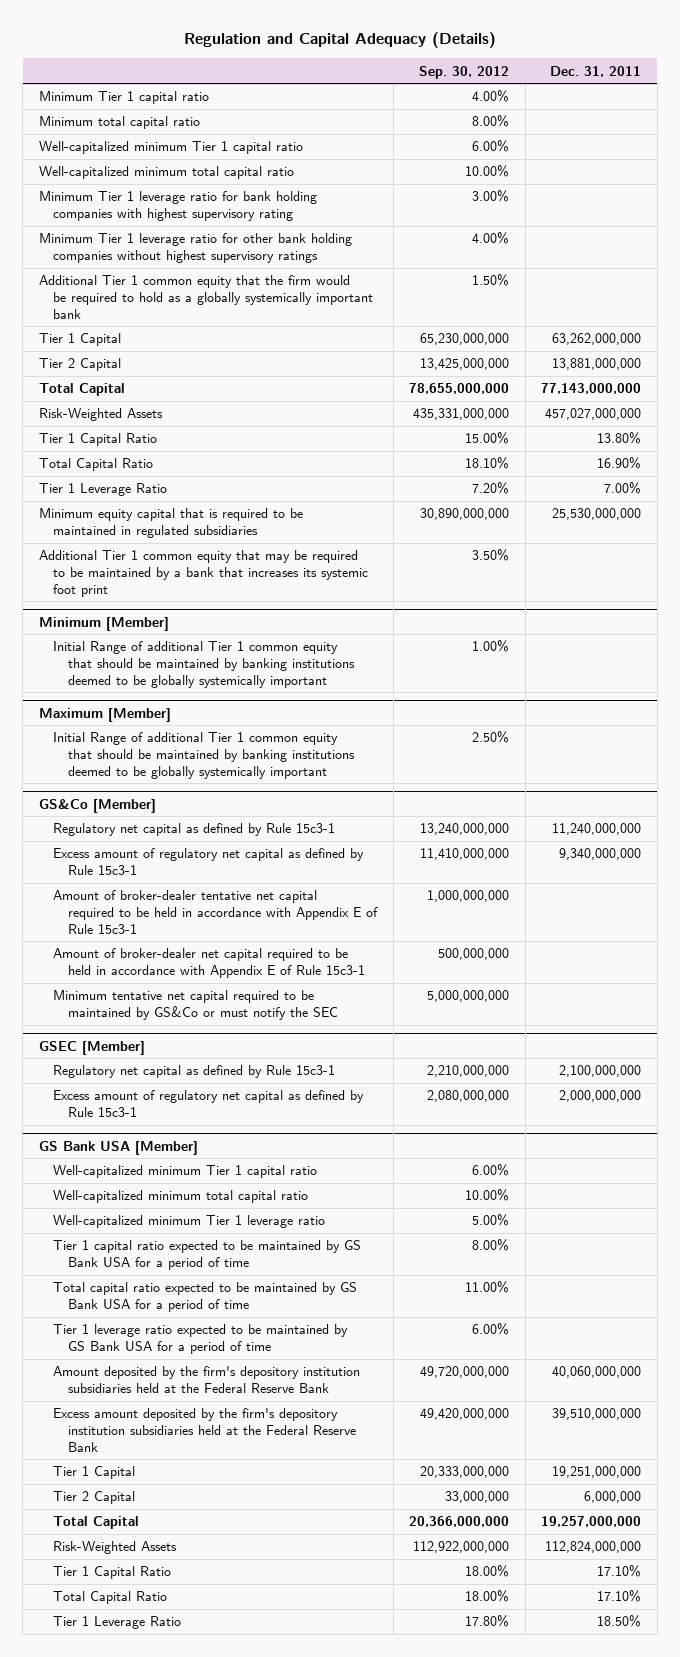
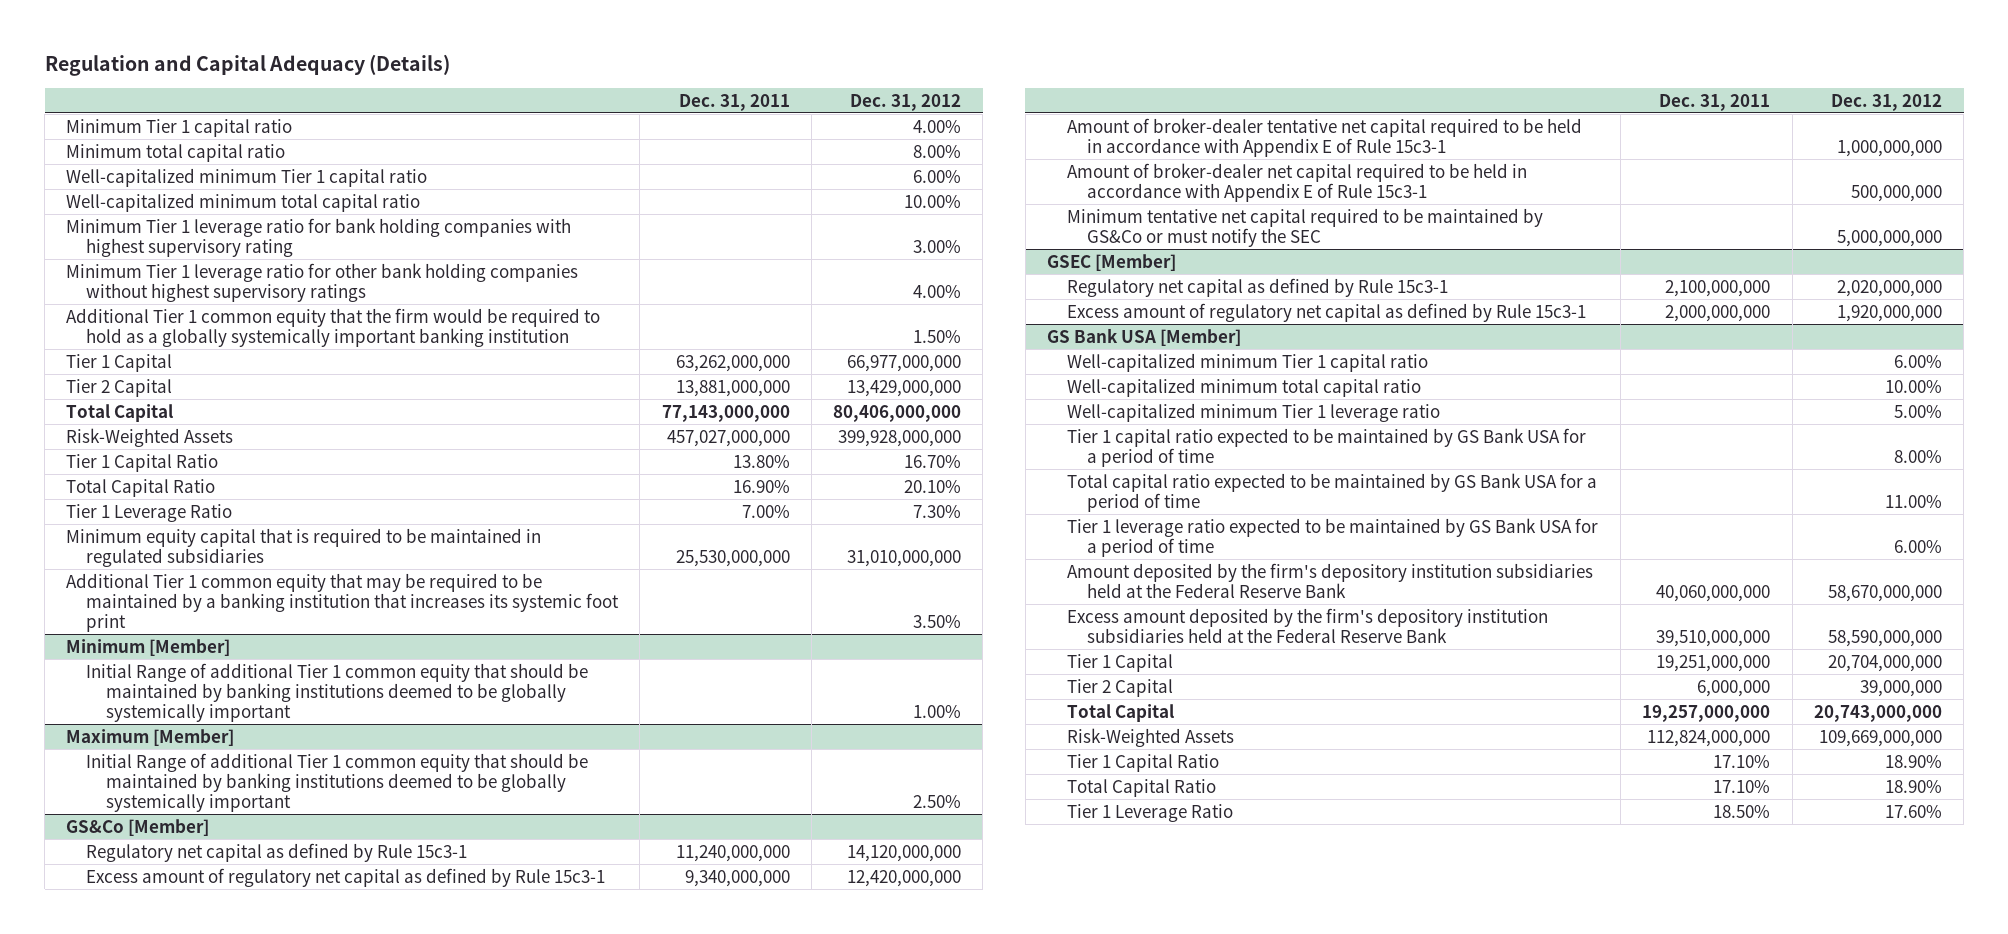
- | Sep. 30, 2012 | Dec. 31, 2011
+ | Dec. 31, 2011 | Dec. 31, 2012
- Additional Tier 1 common equity that the firm would be required to hold as a globally systemically important bank | 1.50% |
+ Additional Tier 1 common equity that the firm would be required to hold as a globally systemically important banking institution | | 1.50%
- Additional Tier 1 common equity that may be required to be maintained by a bank that increases its systemic foot print | 3.50% |
+ Additional Tier 1 common equity that may be required to be maintained by a banking institution that increases its systemic foot print | | 3.50%

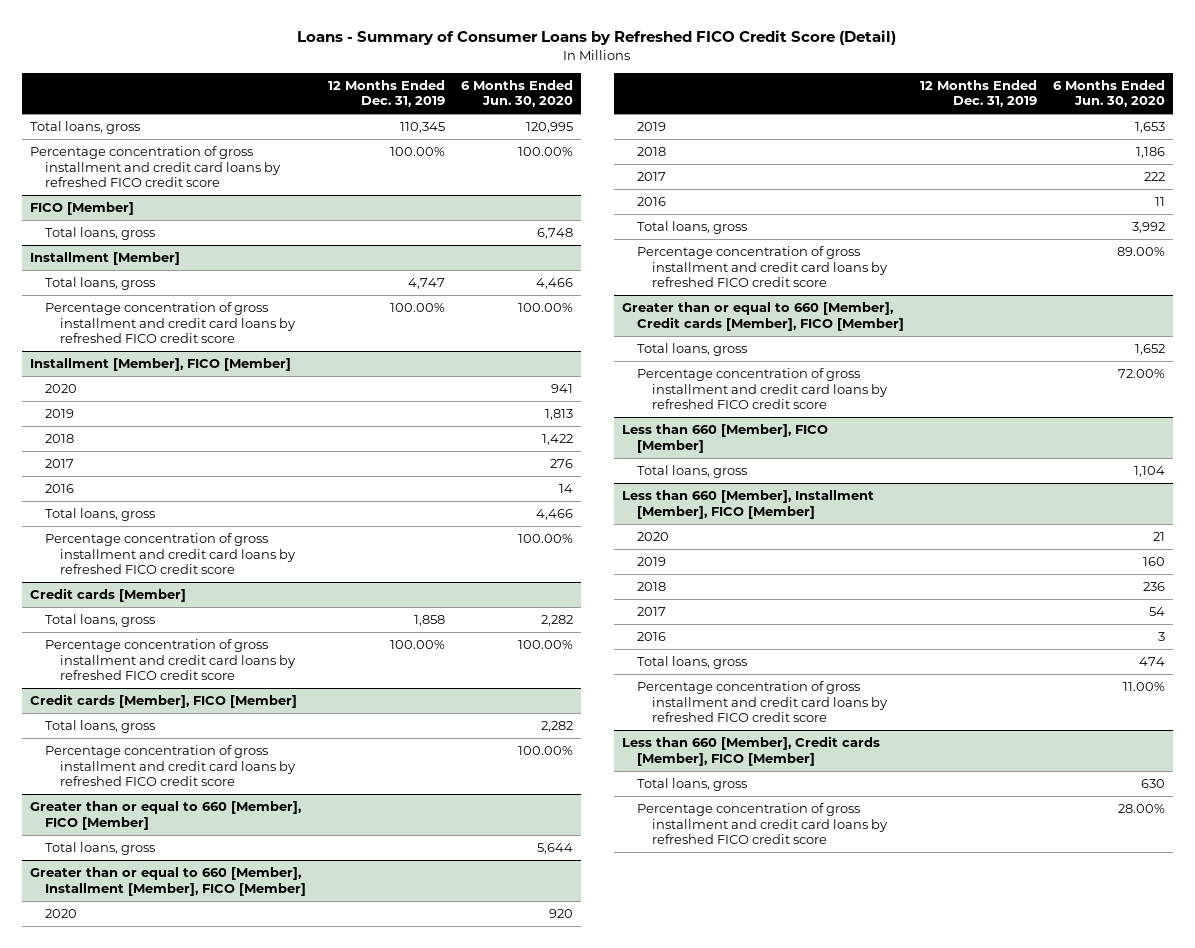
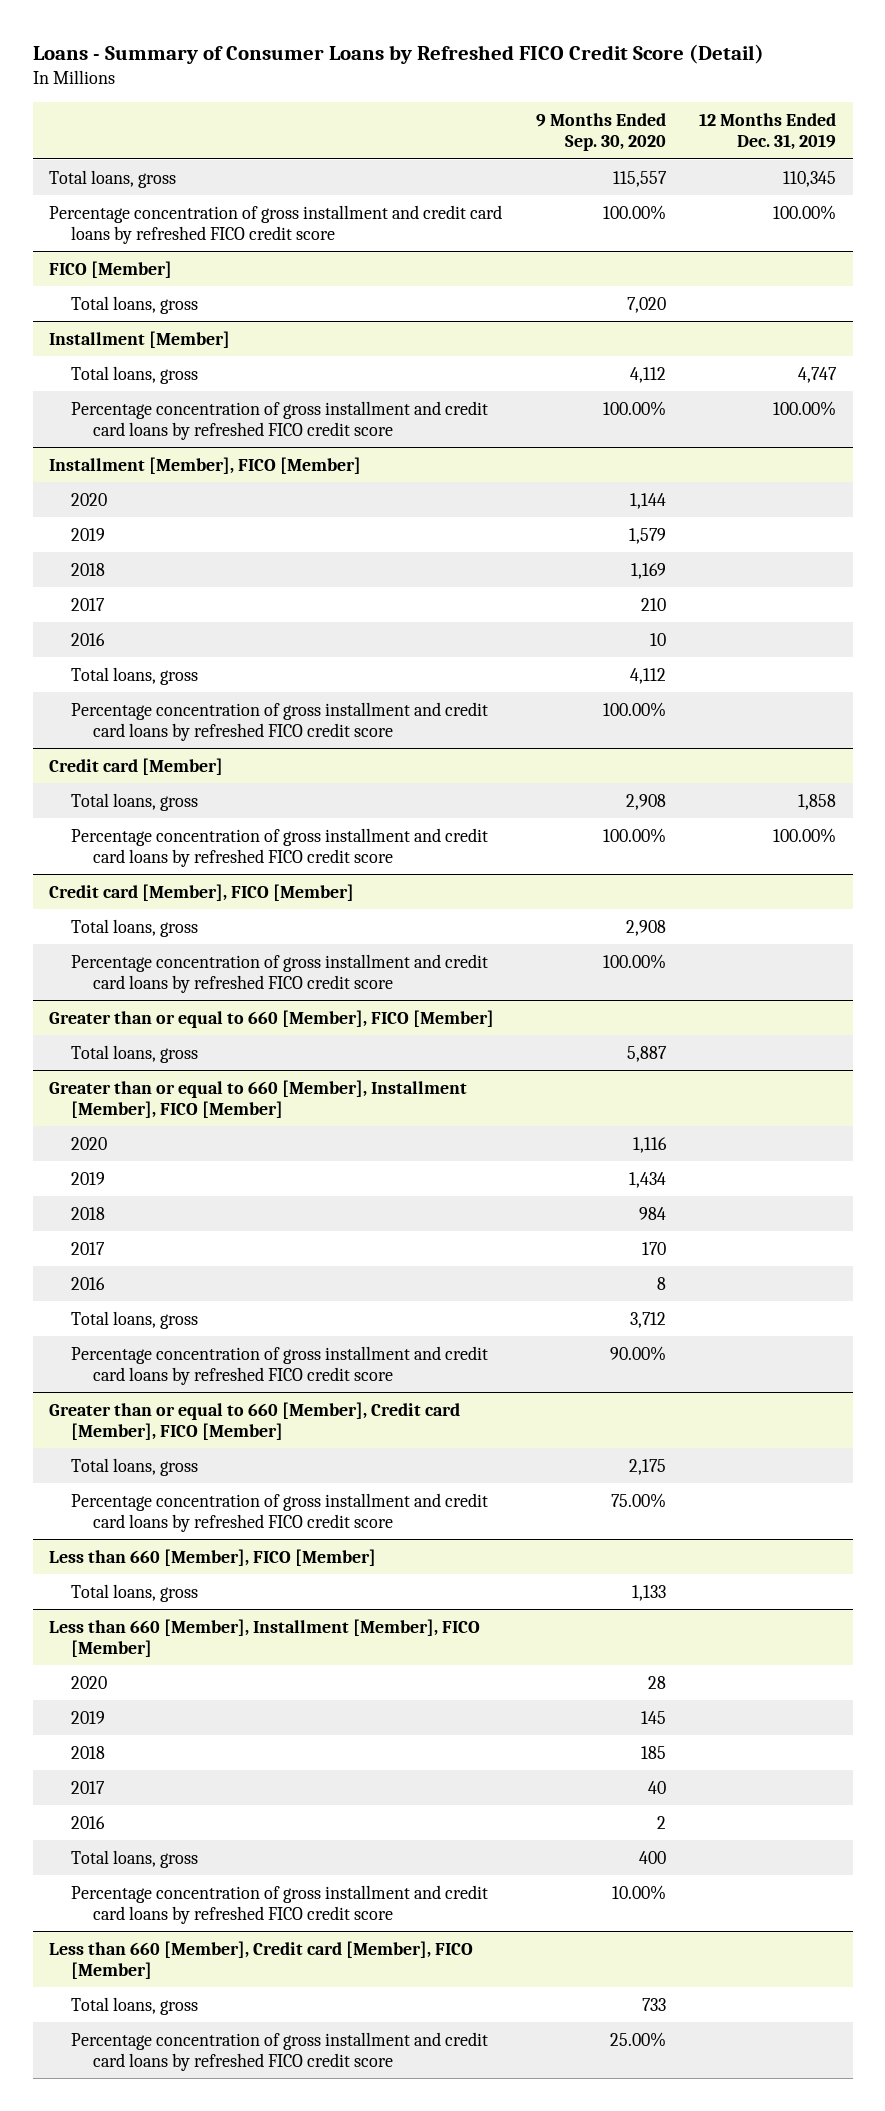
- | 12 Months Ended Dec. 31, 2019 | 6 Months Ended Jun. 30, 2020
+ | 9 Months Ended Sep. 30, 2020 | 12 Months Ended Dec. 31, 2019
- Credit cards [Member]
+ Credit card [Member]
- Credit cards [Member], FICO [Member]
+ Credit card [Member], FICO [Member]
- Greater than or equal to 660 [Member], Credit cards [Member], FICO [Member]
+ Greater than or equal to 660 [Member], Credit card [Member], FICO [Member]
- Less than 660 [Member], Credit cards [Member], FICO [Member]
+ Less than 660 [Member], Credit card [Member], FICO [Member]

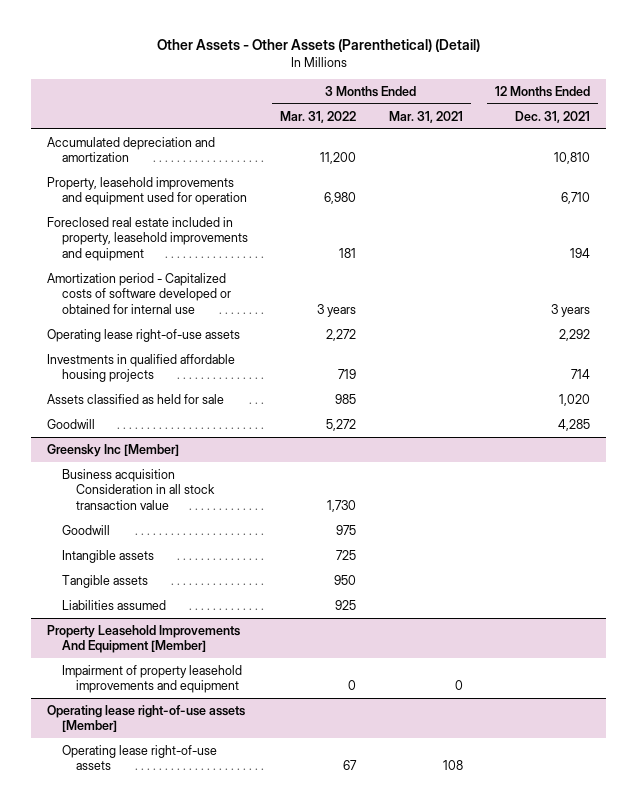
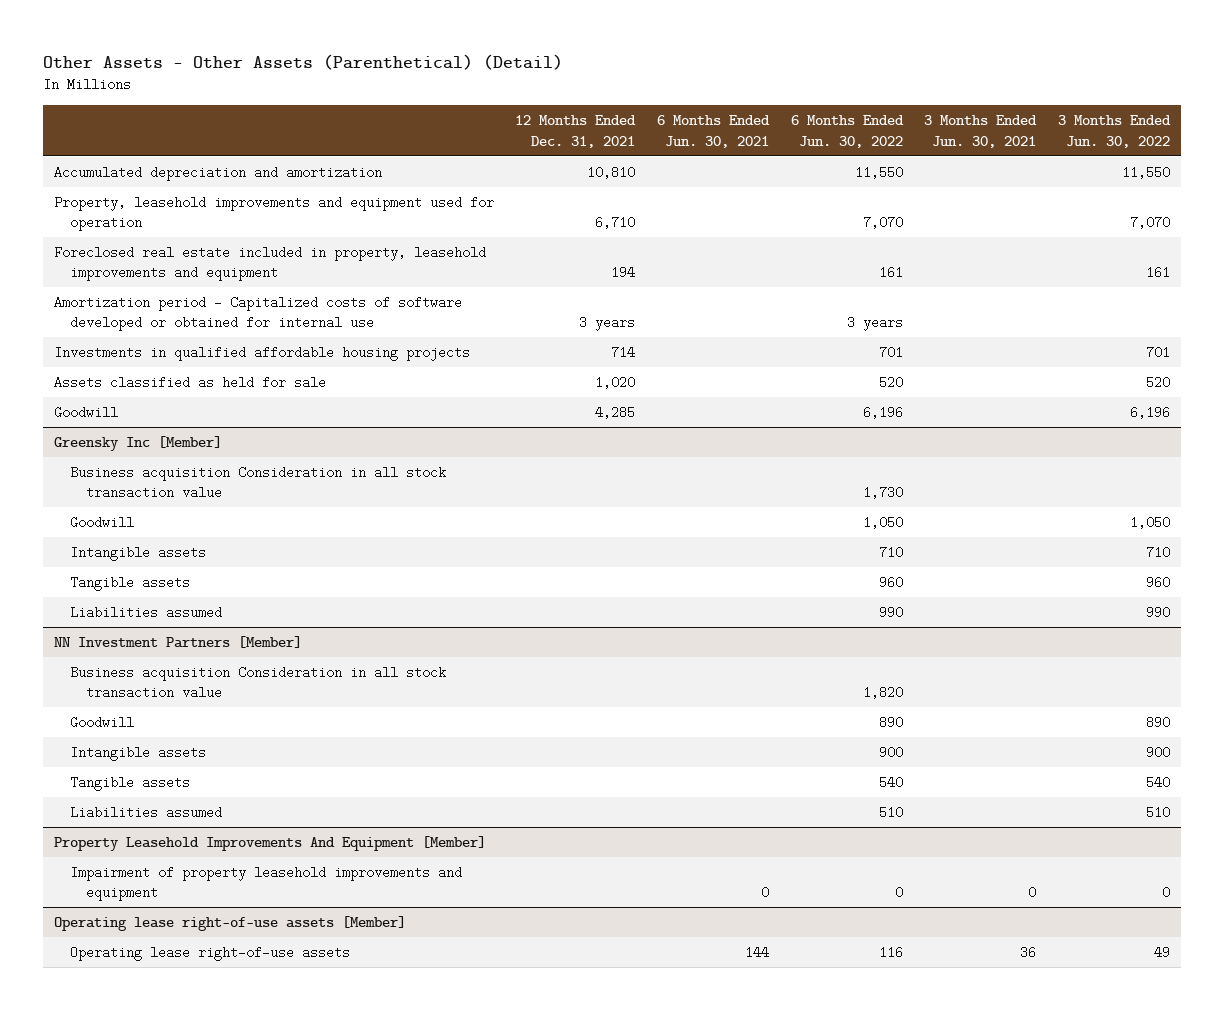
- | 3 Months Ended Mar. 31, 2022 | 3 Months Ended Mar. 31, 2021 | 12 Months Ended Dec. 31, 2021
+ | 12 Months Ended Dec. 31, 2021 | 6 Months Ended Jun. 30, 2021 | 6 Months Ended Jun. 30, 2022 | 3 Months Ended Jun. 30, 2021 | 3 Months Ended Jun. 30, 2022
- Operating lease right-of-use assets | 2,272 | | 2,292
+ NN Investment Partners [Member]
+ Business acquisition Consideration in all stock transaction value | | | 1,820 | |
+ Goodwill | | | 890 | | 890
+ Intangible assets | | | 900 | | 900
+ Tangible assets | | | 540 | | 540
+ Liabilities assumed | | | 510 | | 510

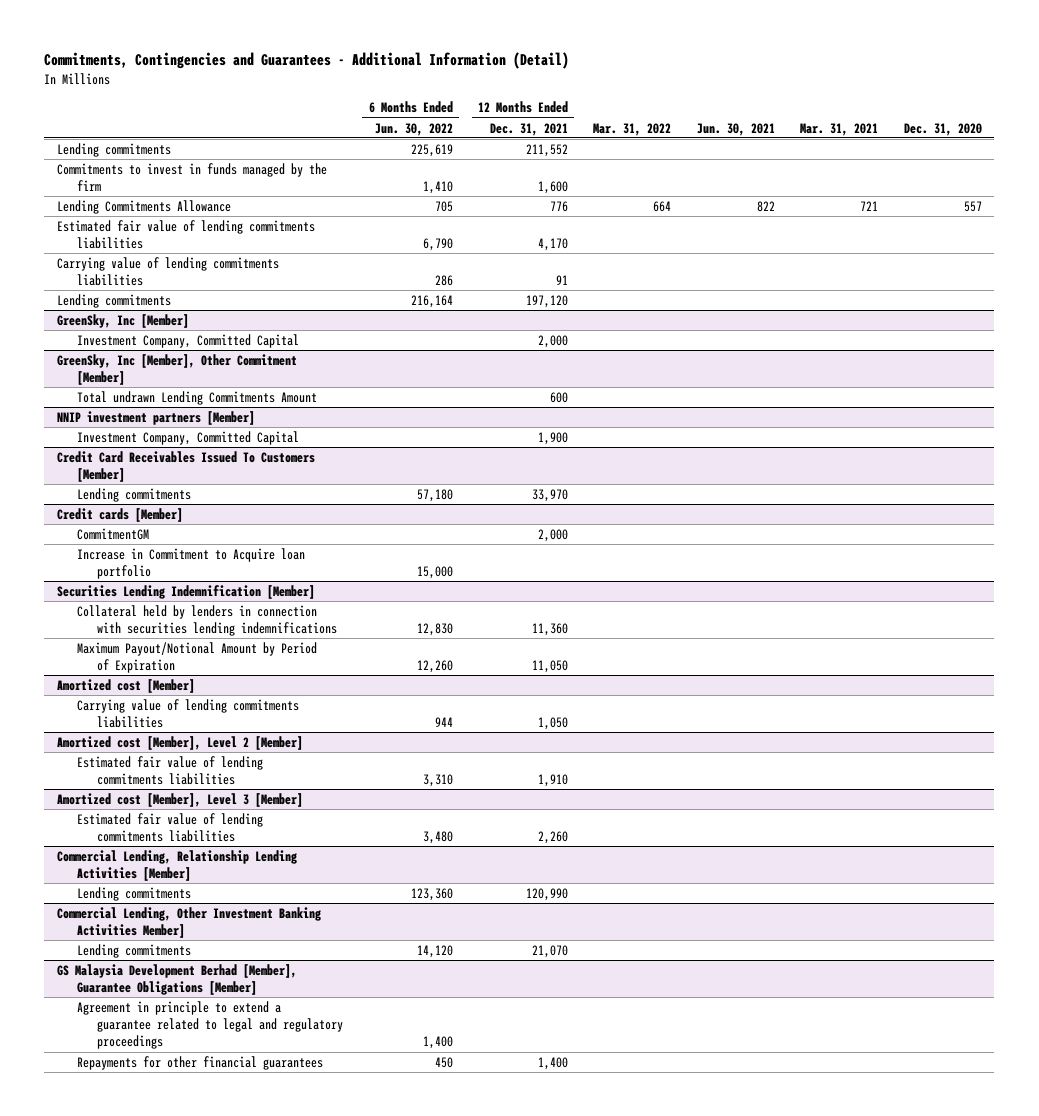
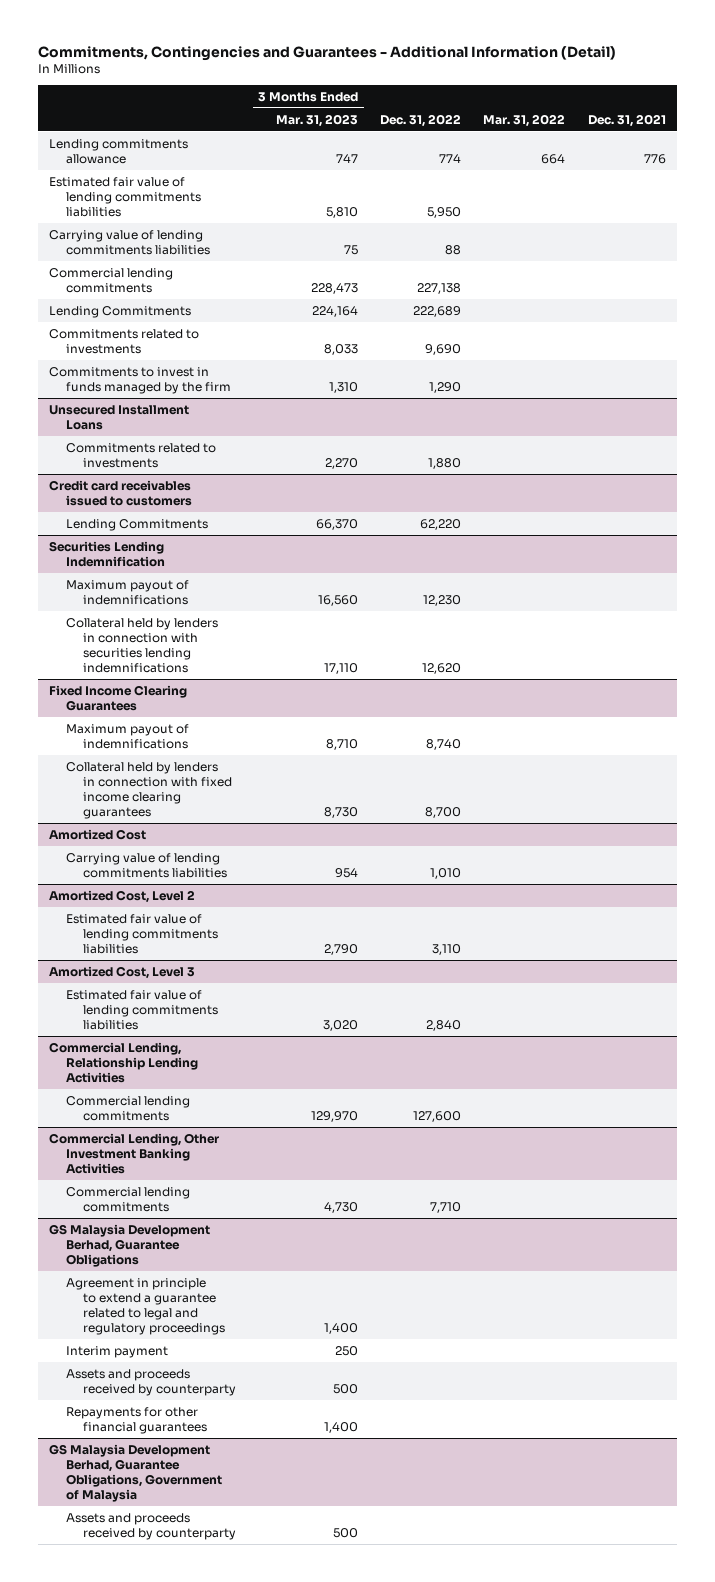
- | 6 Months Ended Jun. 30, 2022 | 12 Months Ended Dec. 31, 2021 | Mar. 31, 2022 | Jun. 30, 2021 | Mar. 31, 2021 | Dec. 31, 2020
+ | 3 Months Ended Mar. 31, 2023 | Dec. 31, 2022 | Mar. 31, 2022 | Dec. 31, 2021
- Lending commitments | 225,619 | 211,552 | | | |
- Lending Commitments Allowance | 705 | 776 | 664 | 822 | 721 | 557
+ Lending commitments allowance | 747 | 774 | 664 | 776
- Lending commitments | 216,164 | 197,120 | | | |
- GreenSky, Inc [Member]
- Investment Company, Committed Capital | | 2,000 | | | |
- GreenSky, Inc [Member], Other Commitment [Member]
- Total undrawn Lending Commitments Amount | | 600 | | | |
- NNIP investment partners [Member]
- Investment Company, Committed Capital | | 1,900 | | | |
- Credit Card Receivables Issued To Customers [Member]
- Lending commitments | 57,180 | 33,970 | | | |
- Credit cards [Member]
- CommitmentGM | | 2,000 | | | |
- Increase in Commitment to Acquire loan portfolio | 15,000 | | | | |
- Securities Lending Indemnification [Member]
+ Commercial lending commitments | 228,473 | 227,138 | |
+ Lending Commitments | 224,164 | 222,689 | |
+ Commitments related to investments | 8,033 | 9,690 | |
moved down: Commitments to invest in funds managed by the firm | 1,310 | 1,290 | |
+ Unsecured Installment Loans
+ Commitments related to investments | 2,270 | 1,880 | |
+ Credit card receivables issued to customers
+ Lending Commitments | 66,370 | 62,220 | |
+ Securities Lending Indemnification
+ Maximum payout of indemnifications | 16,560 | 12,230 | |
- Maximum Payout/Notional Amount by Period of Expiration | 12,260 | 11,050 | | | |
- Amortized cost [Member]
+ Fixed Income Clearing Guarantees
+ Maximum payout of indemnifications | 8,710 | 8,740 | |
+ Collateral held by lenders in connection with fixed income clearing guarantees | 8,730 | 8,700 | |
+ Amortized Cost
- Amortized cost [Member], Level 2 [Member]
+ Amortized Cost, Level 2
- Amortized cost [Member], Level 3 [Member]
+ Amortized Cost, Level 3
- Commercial Lending, Relationship Lending Activities [Member]
- Lending commitments | 123,360 | 120,990 | | | |
- Commercial Lending, Other Investment Banking Activities Member]
- Lending commitments | 14,120 | 21,070 | | | |
- GS Malaysia Development Berhad [Member], Guarantee Obligations [Member]
+ Commercial Lending, Relationship Lending Activities
+ Commercial lending commitments | 129,970 | 127,600 | |
+ Commercial Lending, Other Investment Banking Activities
+ Commercial lending commitments | 4,730 | 7,710 | |
+ GS Malaysia Development Berhad, Guarantee Obligations
+ Interim payment | 250 | | |
+ Assets and proceeds received by counterparty | 500 | | |
+ GS Malaysia Development Berhad, Guarantee Obligations, Government of Malaysia
+ Assets and proceeds received by counterparty | 500 | | |

